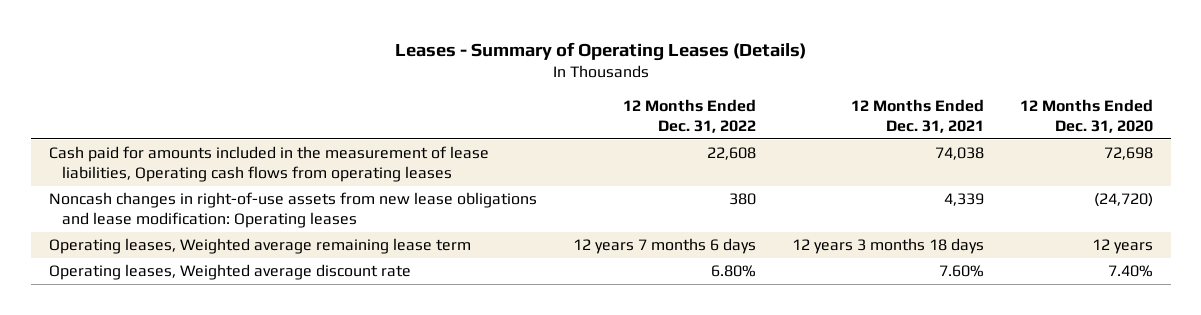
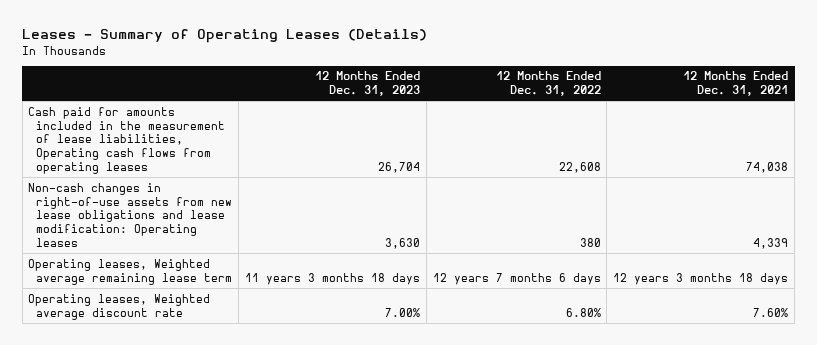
- | 12 Months Ended Dec. 31, 2022 | 12 Months Ended Dec. 31, 2021 | 12 Months Ended Dec. 31, 2020
+ | 12 Months Ended Dec. 31, 2023 | 12 Months Ended Dec. 31, 2022 | 12 Months Ended Dec. 31, 2021
- Noncash changes in right-of-use assets from new lease obligations and lease modification: Operating leases | 380 | 4,339 | (24,720)
+ Non-cash changes in right-of-use assets from new lease obligations and lease modification: Operating leases | 3,630 | 380 | 4,339

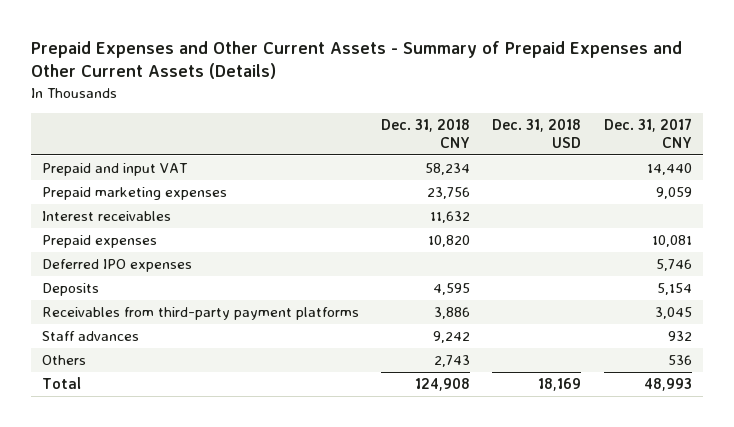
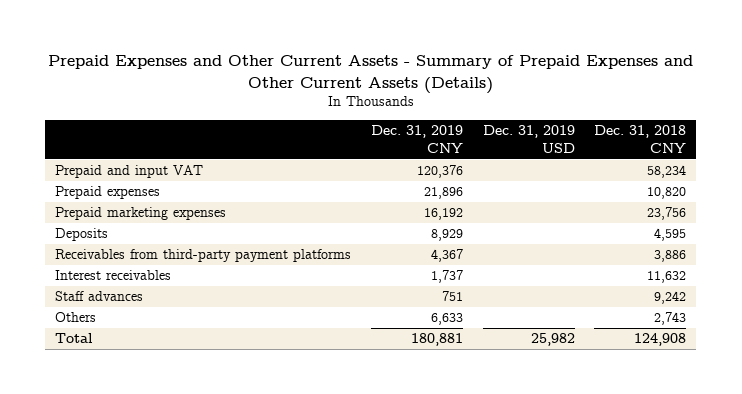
- | Dec. 31, 2018 CNY | Dec. 31, 2018 USD | Dec. 31, 2017 CNY
+ | Dec. 31, 2019 CNY | Dec. 31, 2019 USD | Dec. 31, 2018 CNY
- Deferred IPO expenses | | | 5,746
moved down: Prepaid marketing expenses | 16,192 | | 23,756
moved down: Interest receivables | 1,737 | | 11,632

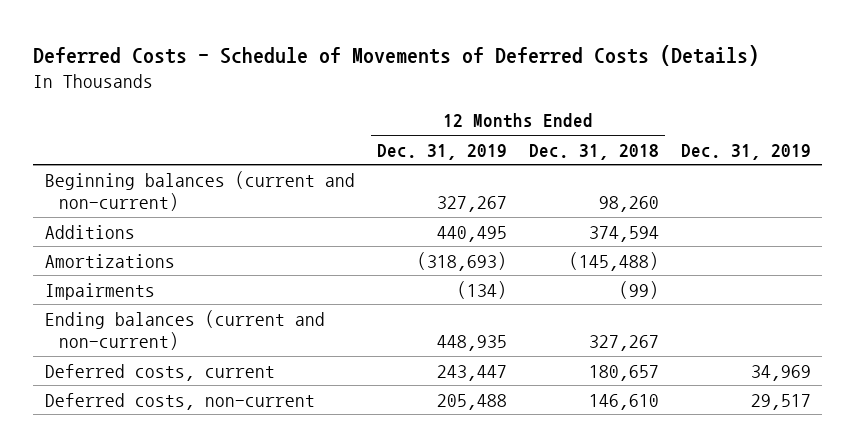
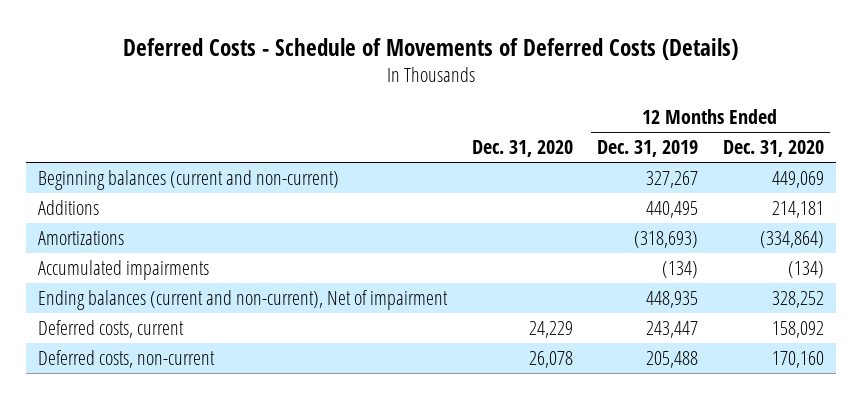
- | 12 Months Ended Dec. 31, 2019 | 12 Months Ended Dec. 31, 2018 | Dec. 31, 2019
+ | Dec. 31, 2020 | 12 Months Ended Dec. 31, 2019 | 12 Months Ended Dec. 31, 2020
- Impairments | (134) | (99) |
- Ending balances (current and non-current) | 448,935 | 327,267 |
+ Accumulated impairments | | (134) | (134)
+ Ending balances (current and non-current), Net of impairment | | 448,935 | 328,252

